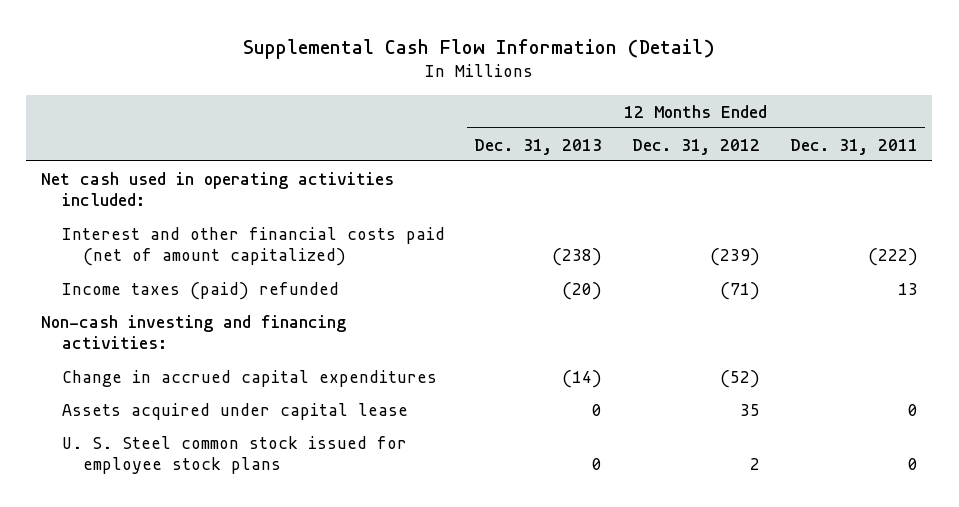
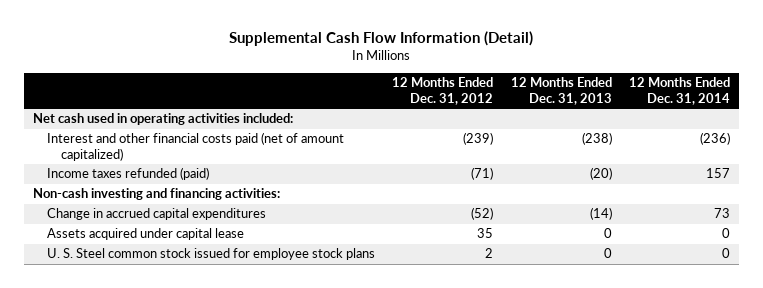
- | 12 Months Ended Dec. 31, 2013 | 12 Months Ended Dec. 31, 2012 | 12 Months Ended Dec. 31, 2011
+ | 12 Months Ended Dec. 31, 2012 | 12 Months Ended Dec. 31, 2013 | 12 Months Ended Dec. 31, 2014
- Income taxes (paid) refunded | (20) | (71) | 13
+ Income taxes refunded (paid) | (71) | (20) | 157

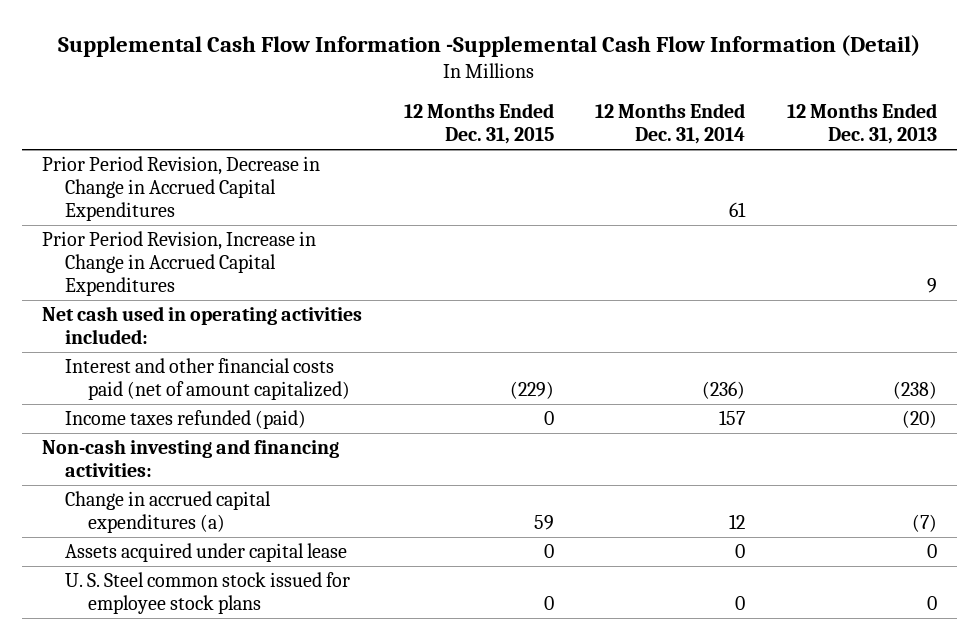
- Supplemental Cash Flow Information (Detail)
+ Supplemental Cash Flow Information -Supplemental Cash Flow Information (Detail)
- | 12 Months Ended Dec. 31, 2012 | 12 Months Ended Dec. 31, 2013 | 12 Months Ended Dec. 31, 2014
+ | 12 Months Ended Dec. 31, 2015 | 12 Months Ended Dec. 31, 2014 | 12 Months Ended Dec. 31, 2013
+ Prior Period Revision, Decrease in Change in Accrued Capital Expenditures | | 61 |
+ Prior Period Revision, Increase in Change in Accrued Capital Expenditures | | | 9
- Change in accrued capital expenditures | (52) | (14) | 73
+ Change in accrued capital expenditures (a) | 59 | 12 | (7)

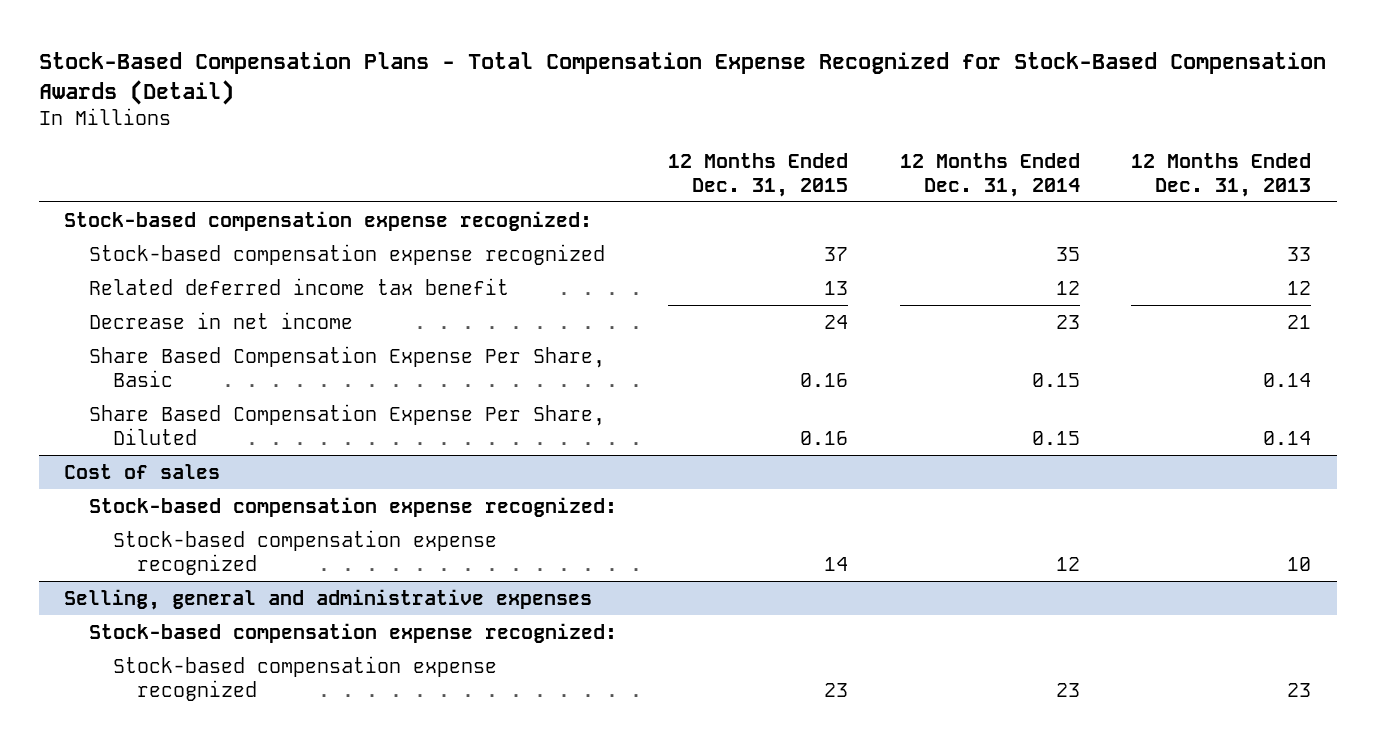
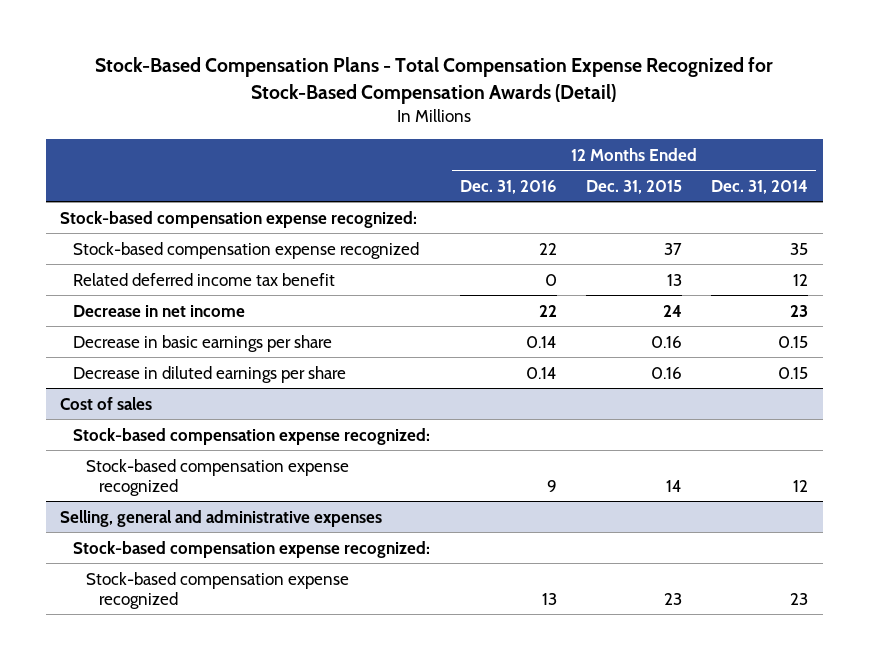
- | 12 Months Ended Dec. 31, 2015 | 12 Months Ended Dec. 31, 2014 | 12 Months Ended Dec. 31, 2013
+ | 12 Months Ended Dec. 31, 2016 | 12 Months Ended Dec. 31, 2015 | 12 Months Ended Dec. 31, 2014
- Share Based Compensation Expense Per Share, Basic | 0.16 | 0.15 | 0.14
- Share Based Compensation Expense Per Share, Diluted | 0.16 | 0.15 | 0.14
+ Decrease in basic earnings per share | 0.14 | 0.16 | 0.15
+ Decrease in diluted earnings per share | 0.14 | 0.16 | 0.15

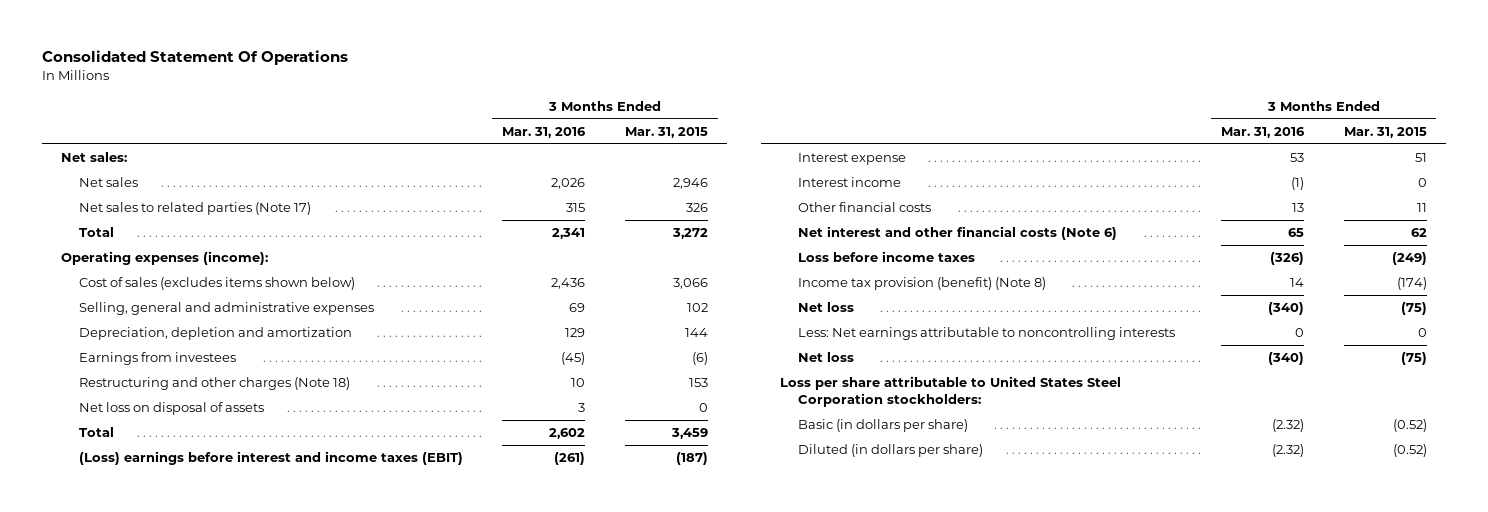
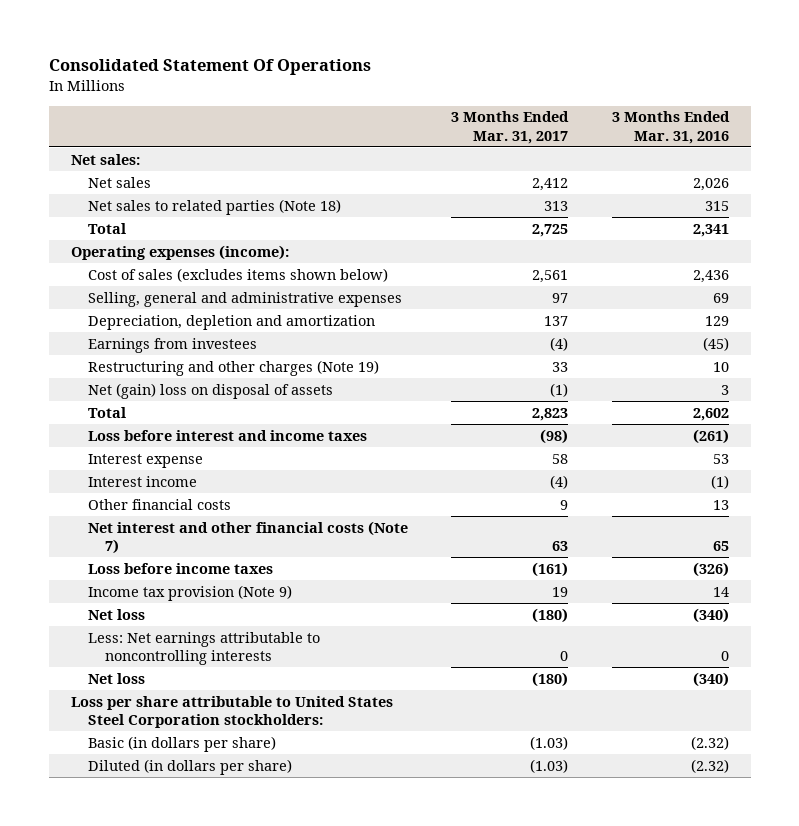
- | 3 Months Ended Mar. 31, 2016 | 3 Months Ended Mar. 31, 2015
+ | 3 Months Ended Mar. 31, 2017 | 3 Months Ended Mar. 31, 2016
- Net sales to related parties (Note 17) | 315 | 326
+ Net sales to related parties (Note 18) | 313 | 315
- Restructuring and other charges (Note 18) | 10 | 153
- Net loss on disposal of assets | 3 | 0
+ Restructuring and other charges (Note 19) | 33 | 10
+ Net (gain) loss on disposal of assets | (1) | 3
- (Loss) earnings before interest and income taxes (EBIT) | (261) | (187)
+ Loss before interest and income taxes | (98) | (261)
- Net interest and other financial costs (Note 6) | 65 | 62
+ Net interest and other financial costs (Note 7) | 63 | 65
- Income tax provision (benefit) (Note 8) | 14 | (174)
+ Income tax provision (Note 9) | 19 | 14

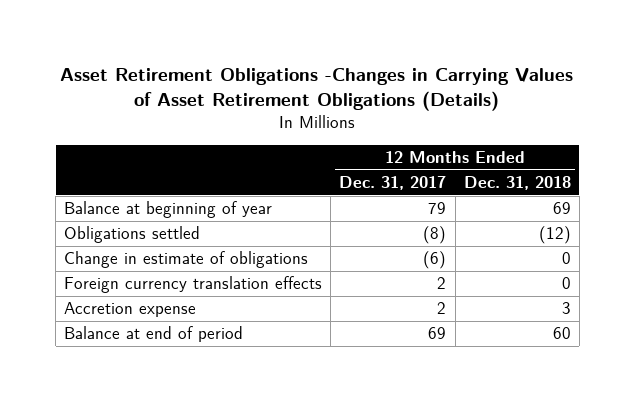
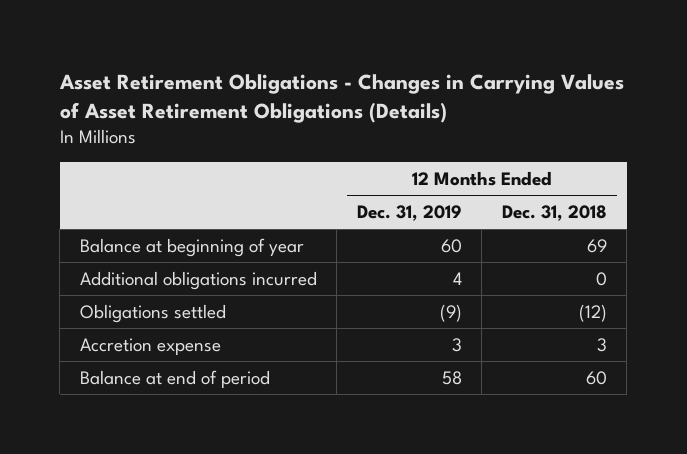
- Asset Retirement Obligations -Changes in Carrying Values of Asset Retirement Obligations (Details)
+ Asset Retirement Obligations - Changes in Carrying Values of Asset Retirement Obligations (Details)
- | 12 Months Ended Dec. 31, 2017 | 12 Months Ended Dec. 31, 2018
+ | 12 Months Ended Dec. 31, 2019 | 12 Months Ended Dec. 31, 2018
+ Additional obligations incurred | 4 | 0
- Change in estimate of obligations | (6) | 0
- Foreign currency translation effects | 2 | 0

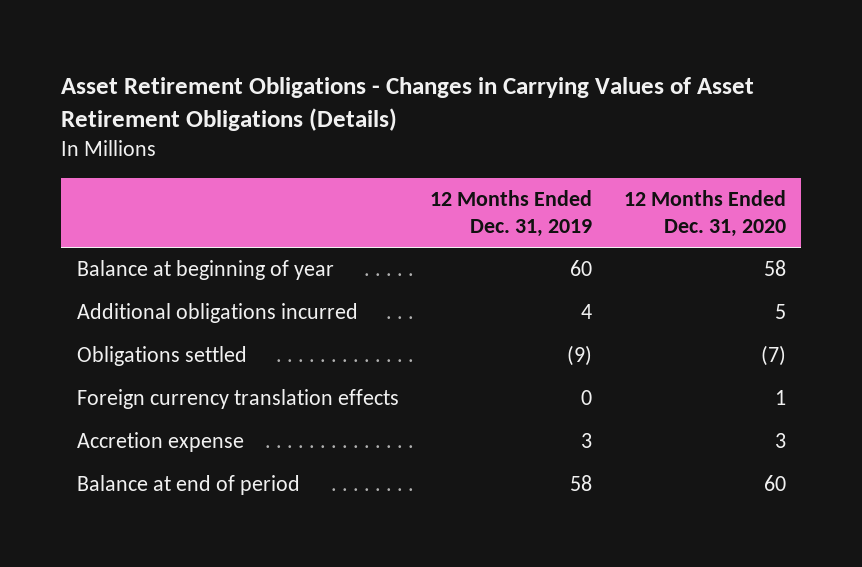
- | 12 Months Ended Dec. 31, 2019 | 12 Months Ended Dec. 31, 2018
+ | 12 Months Ended Dec. 31, 2019 | 12 Months Ended Dec. 31, 2020
+ Foreign currency translation effects | 0 | 1

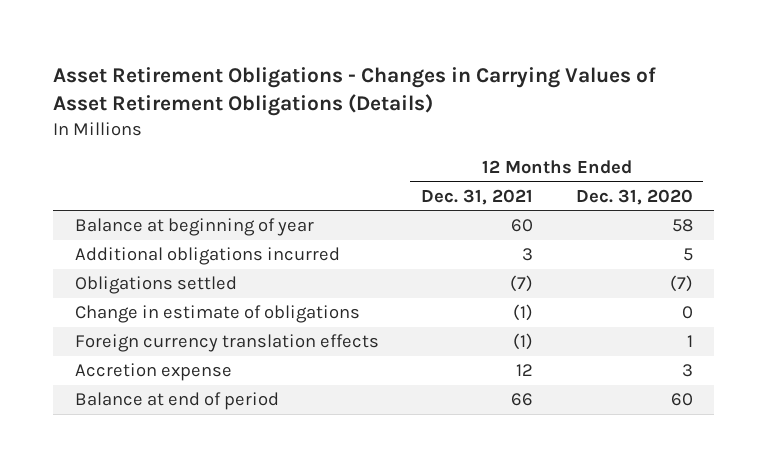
- | 12 Months Ended Dec. 31, 2019 | 12 Months Ended Dec. 31, 2020
+ | 12 Months Ended Dec. 31, 2021 | 12 Months Ended Dec. 31, 2020
+ Change in estimate of obligations | (1) | 0

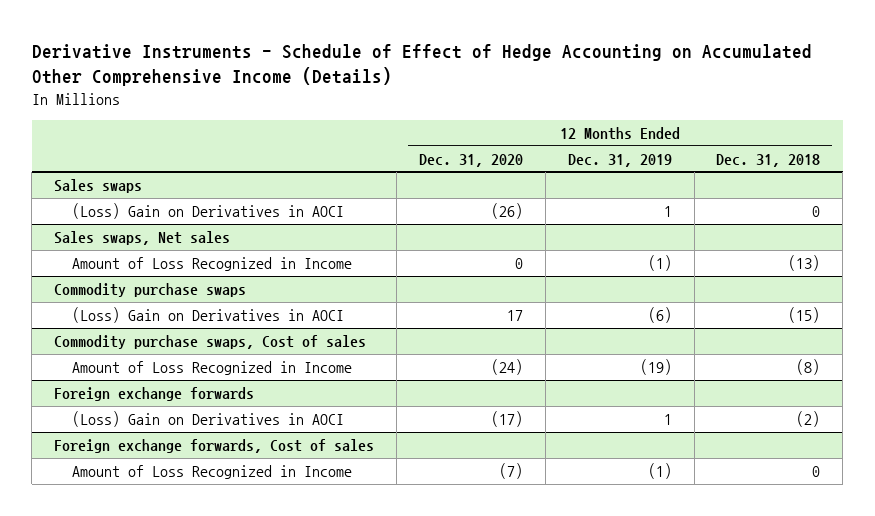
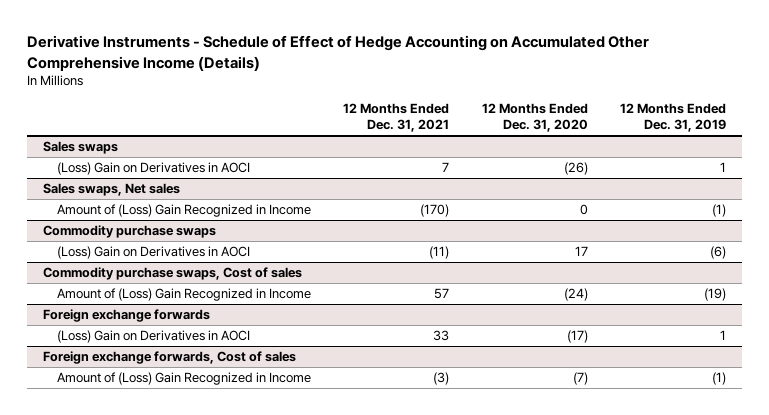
- | 12 Months Ended Dec. 31, 2020 | 12 Months Ended Dec. 31, 2019 | 12 Months Ended Dec. 31, 2018
+ | 12 Months Ended Dec. 31, 2021 | 12 Months Ended Dec. 31, 2020 | 12 Months Ended Dec. 31, 2019
@ Sales swaps, Net sales
- Amount of Loss Recognized in Income | 0 | (1) | (13)
+ Amount of (Loss) Gain Recognized in Income | (170) | 0 | (1)
@ Commodity purchase swaps, Cost of sales
- Amount of Loss Recognized in Income | (24) | (19) | (8)
+ Amount of (Loss) Gain Recognized in Income | 57 | (24) | (19)
@ Foreign exchange forwards, Cost of sales
- Amount of Loss Recognized in Income | (7) | (1) | 0
+ Amount of (Loss) Gain Recognized in Income | (3) | (7) | (1)

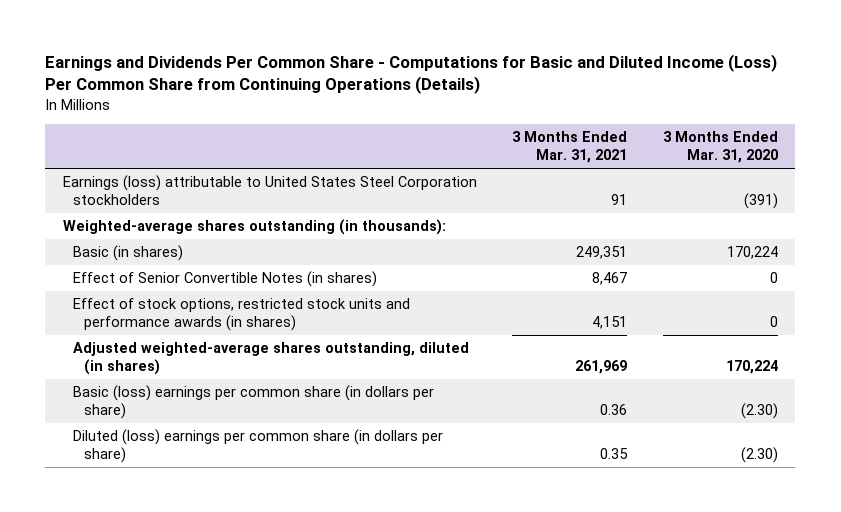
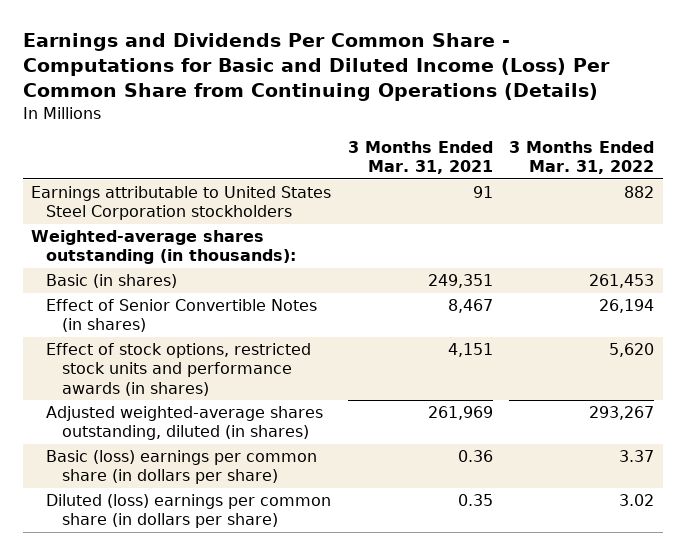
- | 3 Months Ended Mar. 31, 2021 | 3 Months Ended Mar. 31, 2020
+ | 3 Months Ended Mar. 31, 2021 | 3 Months Ended Mar. 31, 2022
- Earnings (loss) attributable to United States Steel Corporation stockholders | 91 | (391)
+ Earnings attributable to United States Steel Corporation stockholders | 91 | 882

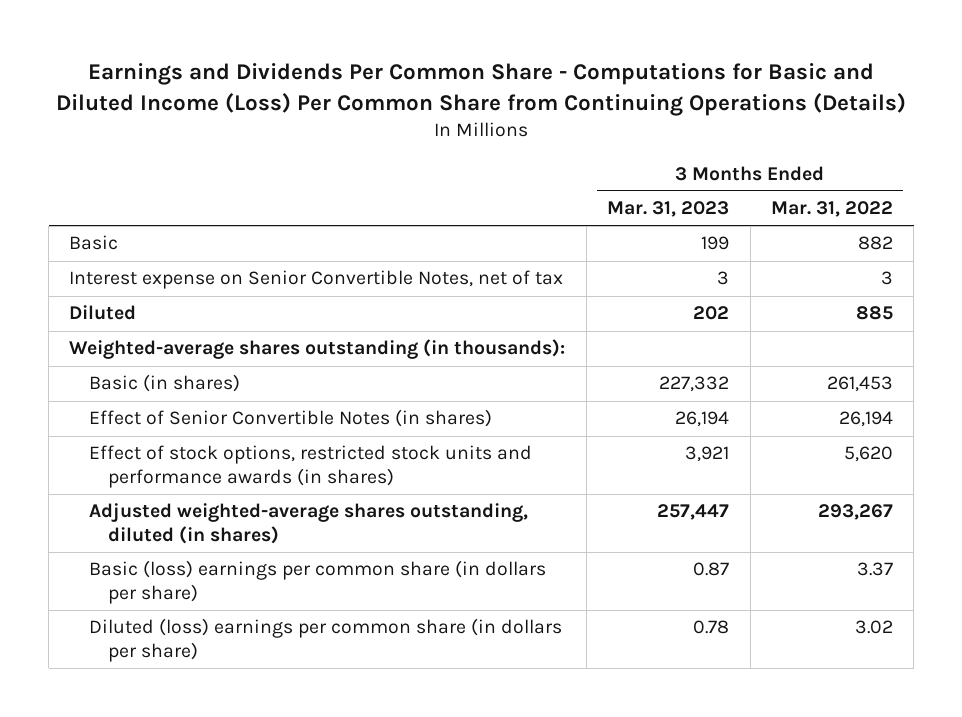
- | 3 Months Ended Mar. 31, 2021 | 3 Months Ended Mar. 31, 2022
+ | 3 Months Ended Mar. 31, 2023 | 3 Months Ended Mar. 31, 2022
- Earnings attributable to United States Steel Corporation stockholders | 91 | 882
+ Basic | 199 | 882
+ Interest expense on Senior Convertible Notes, net of tax | 3 | 3
+ Diluted | 202 | 885

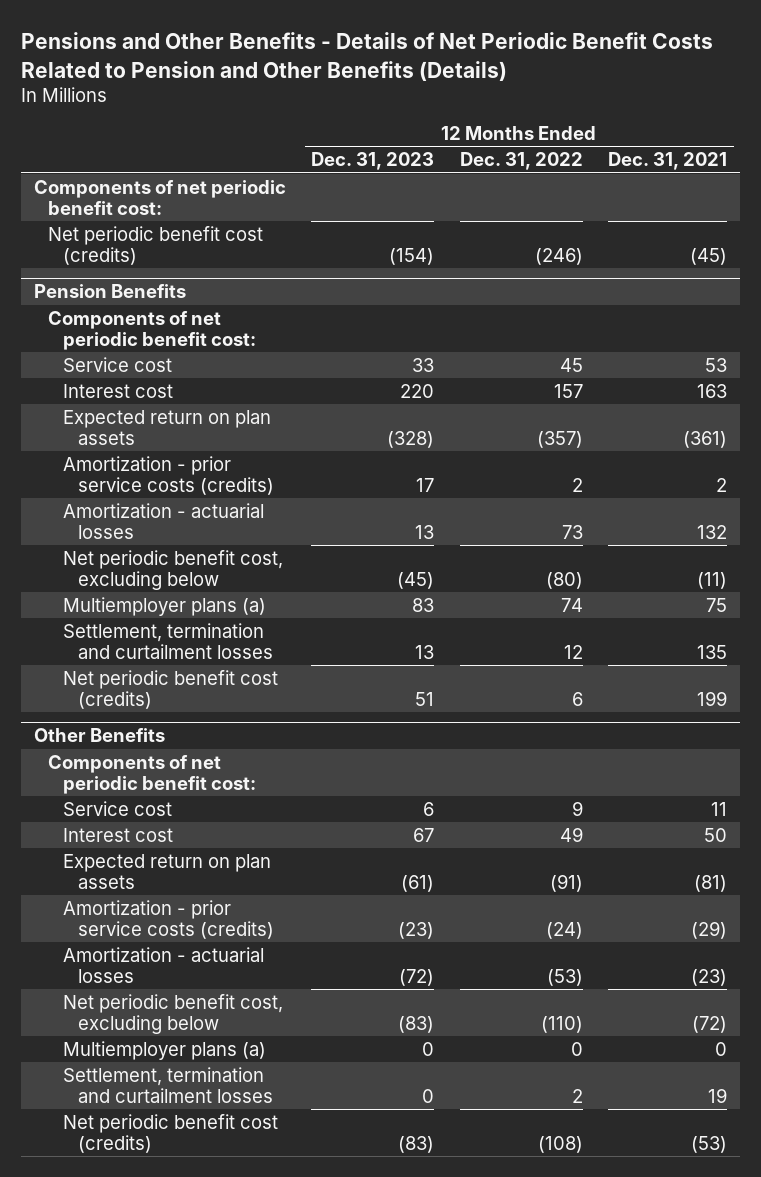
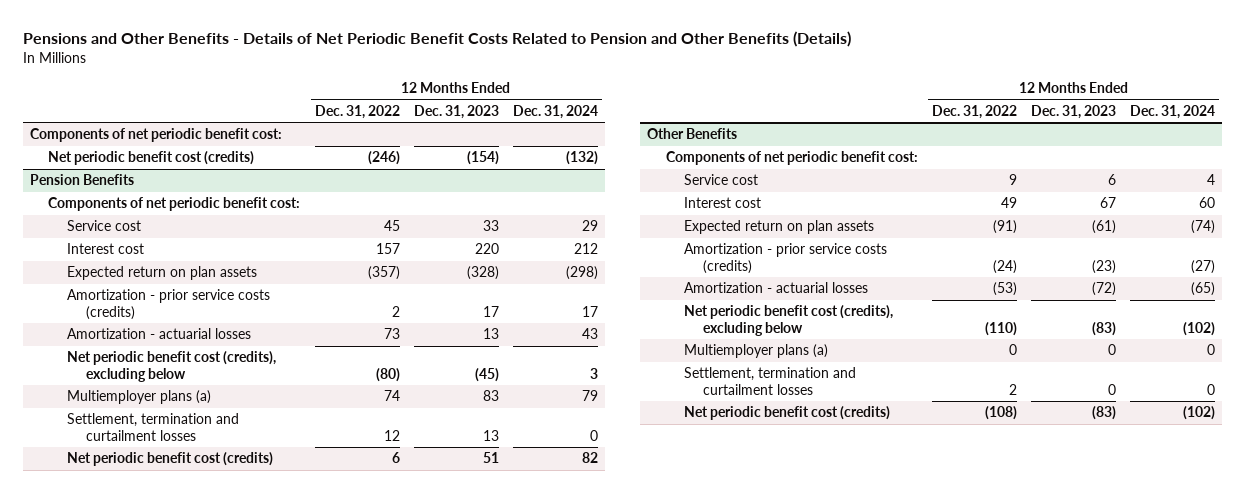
- | 12 Months Ended Dec. 31, 2023 | 12 Months Ended Dec. 31, 2022 | 12 Months Ended Dec. 31, 2021
+ | 12 Months Ended Dec. 31, 2022 | 12 Months Ended Dec. 31, 2023 | 12 Months Ended Dec. 31, 2024
@ Pension Benefits
- Net periodic benefit cost, excluding below | (45) | (80) | (11)
+ Net periodic benefit cost (credits), excluding below | (80) | (45) | 3
@ Other Benefits
- Net periodic benefit cost, excluding below | (83) | (110) | (72)
+ Net periodic benefit cost (credits), excluding below | (110) | (83) | (102)

